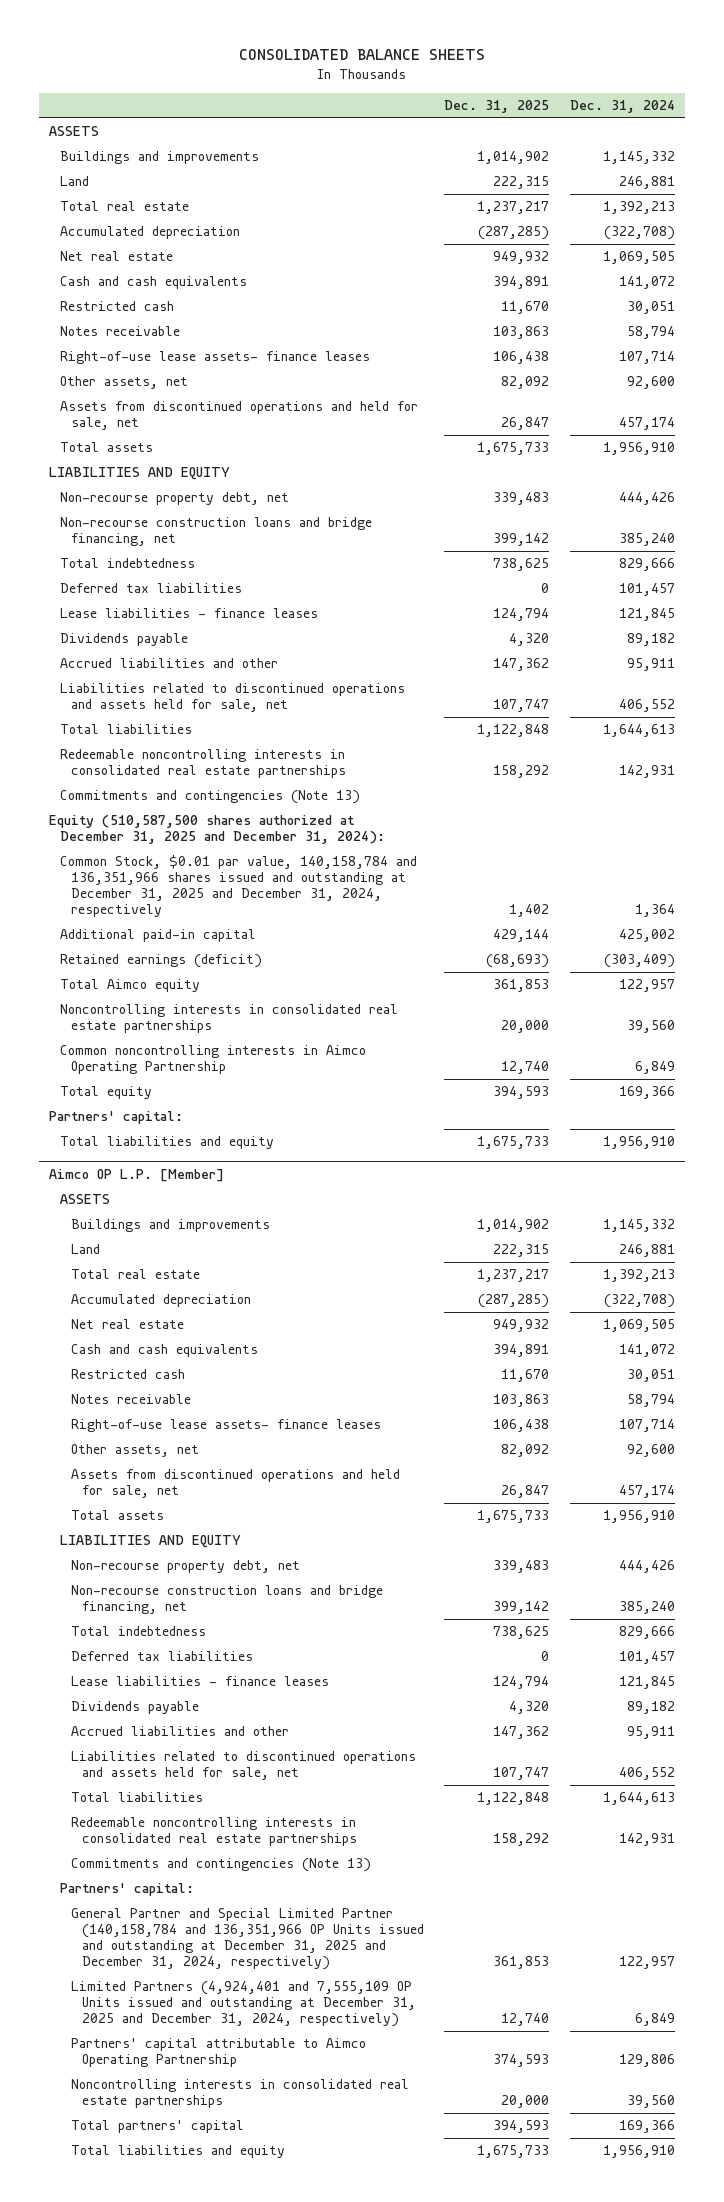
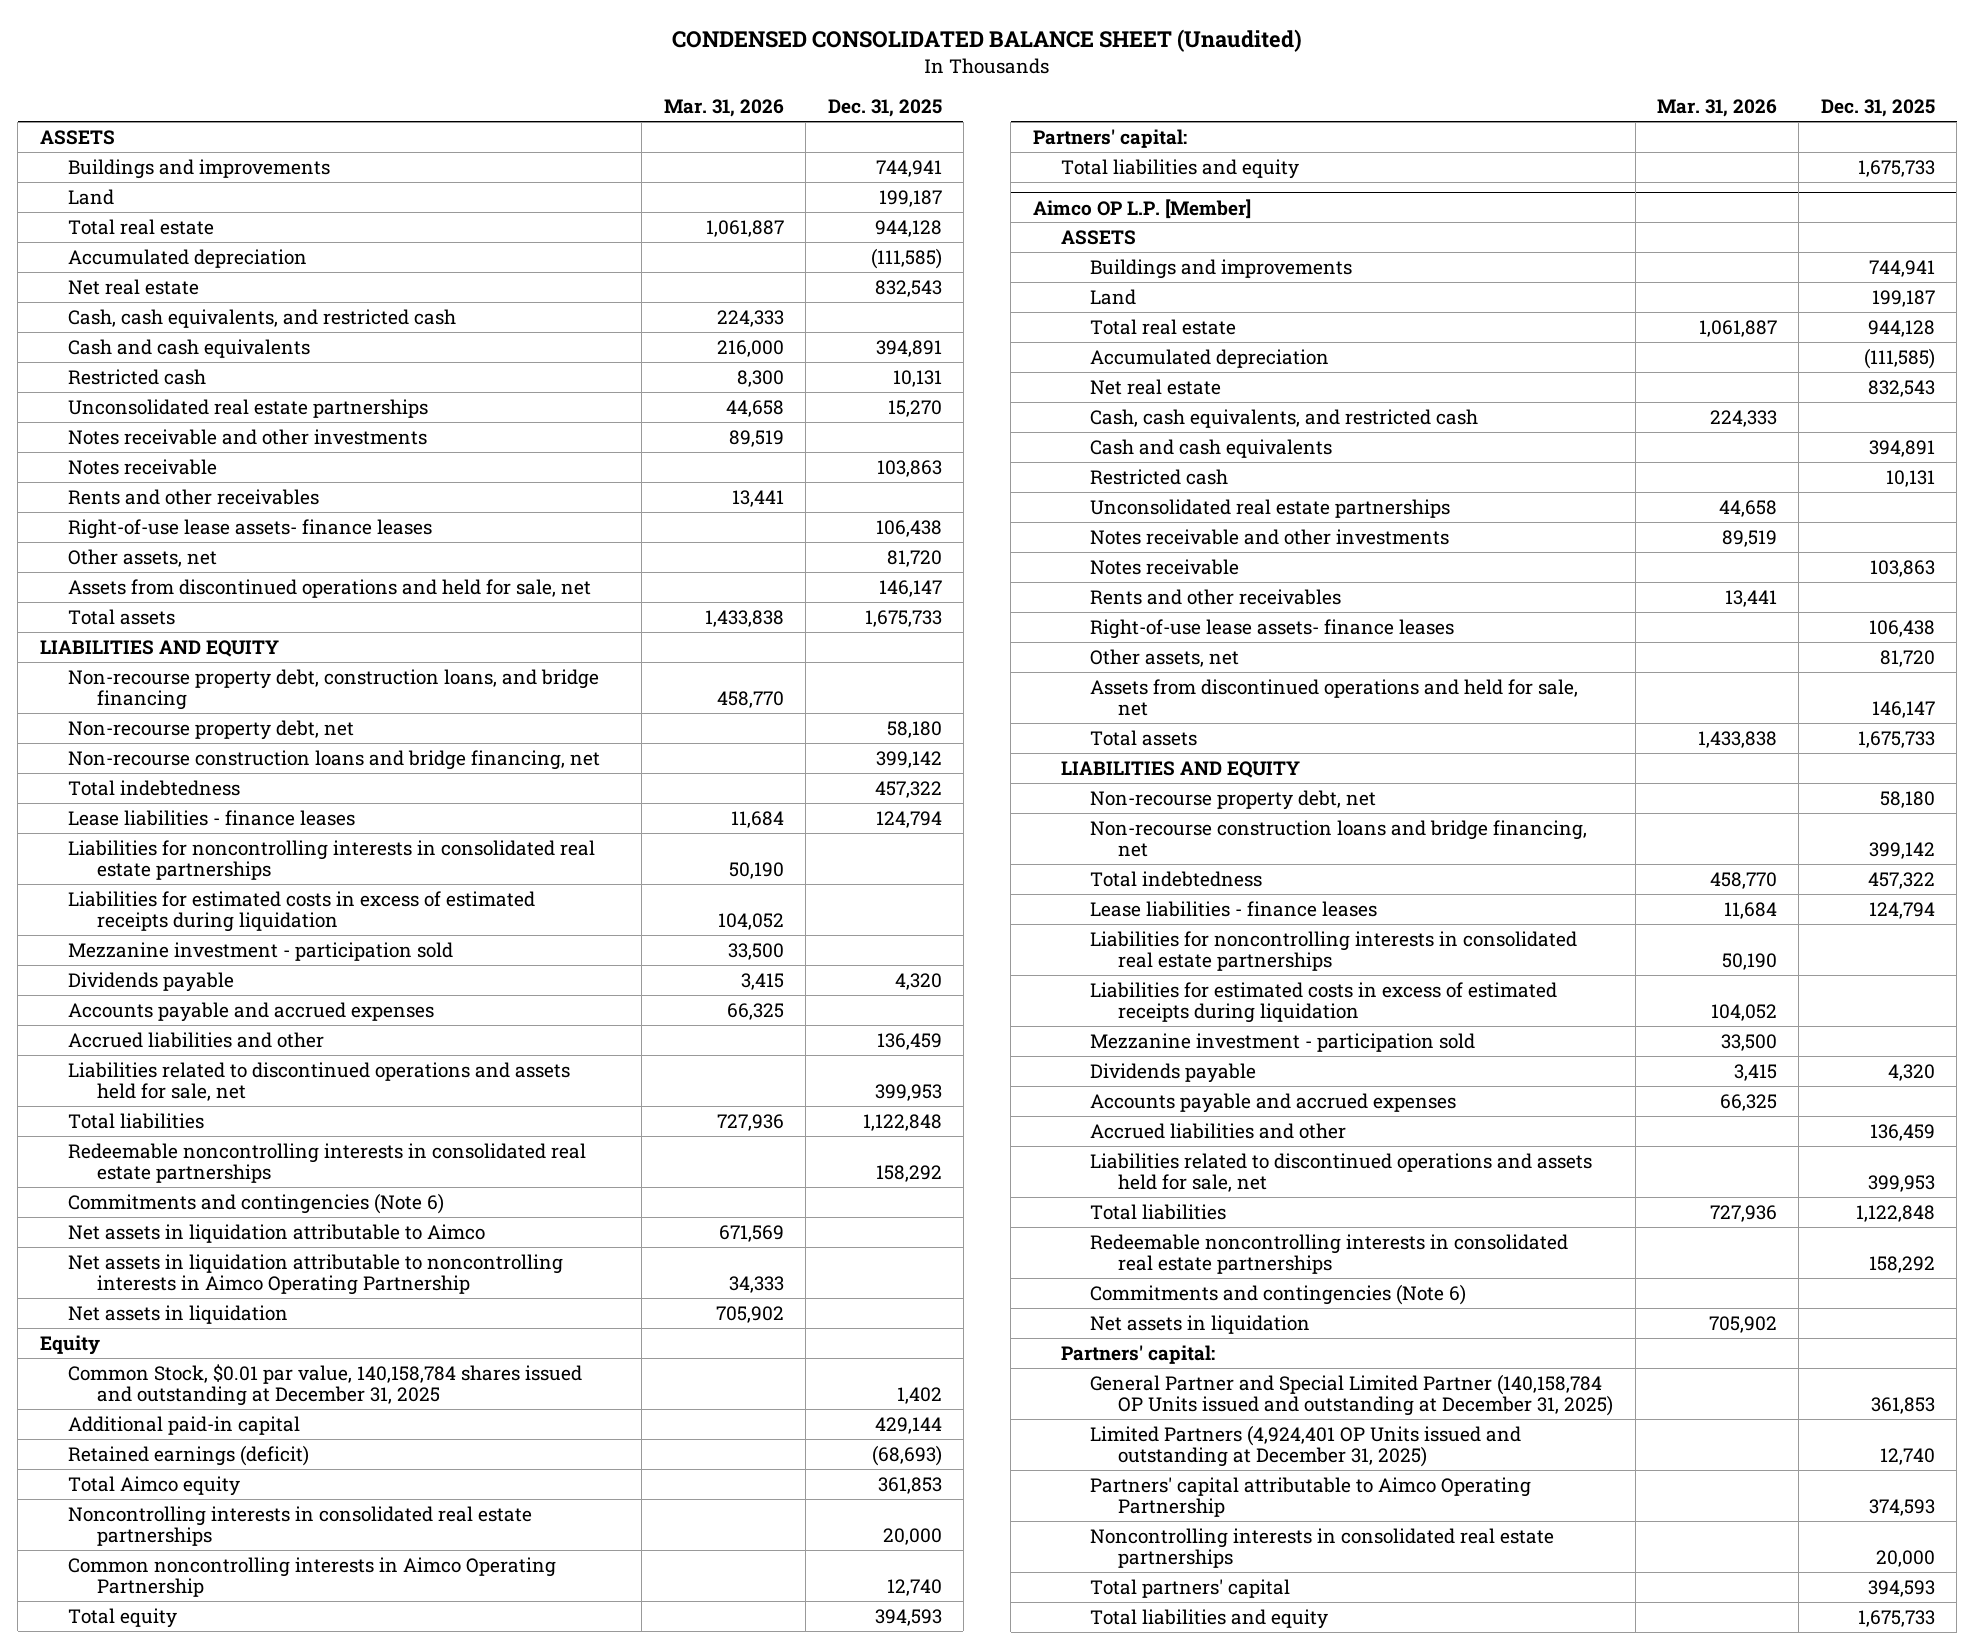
- CONSOLIDATED BALANCE SHEETS
+ CONDENSED CONSOLIDATED BALANCE SHEET (Unaudited)
- | Dec. 31, 2025 | Dec. 31, 2024
+ | Mar. 31, 2026 | Dec. 31, 2025
- Buildings and improvements | 1,014,902 | 1,145,332
- Land | 222,315 | 246,881
- Total real estate | 1,237,217 | 1,392,213
- Accumulated depreciation | (287,285) | (322,708)
- Net real estate | 949,932 | 1,069,505
+ Buildings and improvements | | 744,941
+ Land | | 199,187
+ Total real estate | 1,061,887 | 944,128
+ Accumulated depreciation | | (111,585)
+ Net real estate | | 832,543
+ Cash, cash equivalents, and restricted cash | 224,333 |
- Restricted cash | 11,670 | 30,051
+ Restricted cash | 8,300 | 10,131
+ Unconsolidated real estate partnerships | 44,658 | 15,270
+ Notes receivable and other investments | 89,519 |
+ Rents and other receivables | 13,441 |
- Other assets, net | 82,092 | 92,600
- Assets from discontinued operations and held for sale, net | 26,847 | 457,174
+ Other assets, net | | 81,720
+ Assets from discontinued operations and held for sale, net | | 146,147
- Non-recourse property debt, net | 339,483 | 444,426
+ Non-recourse property debt, construction loans, and bridge financing | 458,770 |
+ Non-recourse property debt, net | | 58,180
- Total indebtedness | 738,625 | 829,666
- Deferred tax liabilities | 0 | 101,457
+ Total indebtedness | | 457,322
+ Liabilities for noncontrolling interests in consolidated real estate partnerships | 50,190 |
+ Liabilities for estimated costs in excess of estimated receipts during liquidation | 104,052 |
+ Mezzanine investment - participation sold | 33,500 |
- Accrued liabilities and other | 147,362 | 95,911
- Liabilities related to discontinued operations and assets held for sale, net | 107,747 | 406,552
+ Accounts payable and accrued expenses | 66,325 |
+ Accrued liabilities and other | | 136,459
+ Liabilities related to discontinued operations and assets held for sale, net | | 399,953
- Commitments and contingencies (Note 13)
- Equity (510,587,500 shares authorized at December 31, 2025 and December 31, 2024):
- Common Stock, $0.01 par value, 140,158,784 and 136,351,966 shares issued and outstanding at December 31, 2025 and December 31, 2024, respectively | 1,402 | 1,364
+ Commitments and contingencies (Note 6)
+ Net assets in liquidation attributable to Aimco | 671,569 |
+ Net assets in liquidation attributable to noncontrolling interests in Aimco Operating Partnership | 34,333 |
+ Net assets in liquidation | 705,902 |
+ Equity
+ Common Stock, $0.01 par value, 140,158,784 shares issued and outstanding at December 31, 2025 | | 1,402
@ Aimco OP L.P. [Member]
- Buildings and improvements | 1,014,902 | 1,145,332
- Land | 222,315 | 246,881
- Total real estate | 1,237,217 | 1,392,213
- Accumulated depreciation | (287,285) | (322,708)
- Net real estate | 949,932 | 1,069,505
+ Buildings and improvements | | 744,941
+ Land | | 199,187
+ Total real estate | 1,061,887 | 944,128
+ Accumulated depreciation | | (111,585)
+ Net real estate | | 832,543
+ Cash, cash equivalents, and restricted cash | 224,333 |
- Restricted cash | 11,670 | 30,051
+ Restricted cash | | 10,131
+ Unconsolidated real estate partnerships | 44,658 |
+ Notes receivable and other investments | 89,519 |
+ Rents and other receivables | 13,441 |
- Other assets, net | 82,092 | 92,600
- Assets from discontinued operations and held for sale, net | 26,847 | 457,174
+ Other assets, net | | 81,720
+ Assets from discontinued operations and held for sale, net | | 146,147
- Non-recourse property debt, net | 339,483 | 444,426
+ Non-recourse property debt, net | | 58,180
- Total indebtedness | 738,625 | 829,666
- Deferred tax liabilities | 0 | 101,457
+ Total indebtedness | 458,770 | 457,322
+ Liabilities for noncontrolling interests in consolidated real estate partnerships | 50,190 |
+ Liabilities for estimated costs in excess of estimated receipts during liquidation | 104,052 |
+ Mezzanine investment - participation sold | 33,500 |
- Accrued liabilities and other | 147,362 | 95,911
- Liabilities related to discontinued operations and assets held for sale, net | 107,747 | 406,552
+ Accounts payable and accrued expenses | 66,325 |
+ Accrued liabilities and other | | 136,459
+ Liabilities related to discontinued operations and assets held for sale, net | | 399,953
- Commitments and contingencies (Note 13)
+ Commitments and contingencies (Note 6)
+ Net assets in liquidation | 705,902 |
- General Partner and Special Limited Partner (140,158,784 and 136,351,966 OP Units issued and outstanding at December 31, 2025 and December 31, 2024, respectively) | 361,853 | 122,957
- Limited Partners (4,924,401 and 7,555,109 OP Units issued and outstanding at December 31, 2025 and December 31, 2024, respectively) | 12,740 | 6,849
+ General Partner and Special Limited Partner (140,158,784 OP Units issued and outstanding at December 31, 2025) | | 361,853
+ Limited Partners (4,924,401 OP Units issued and outstanding at December 31, 2025) | | 12,740

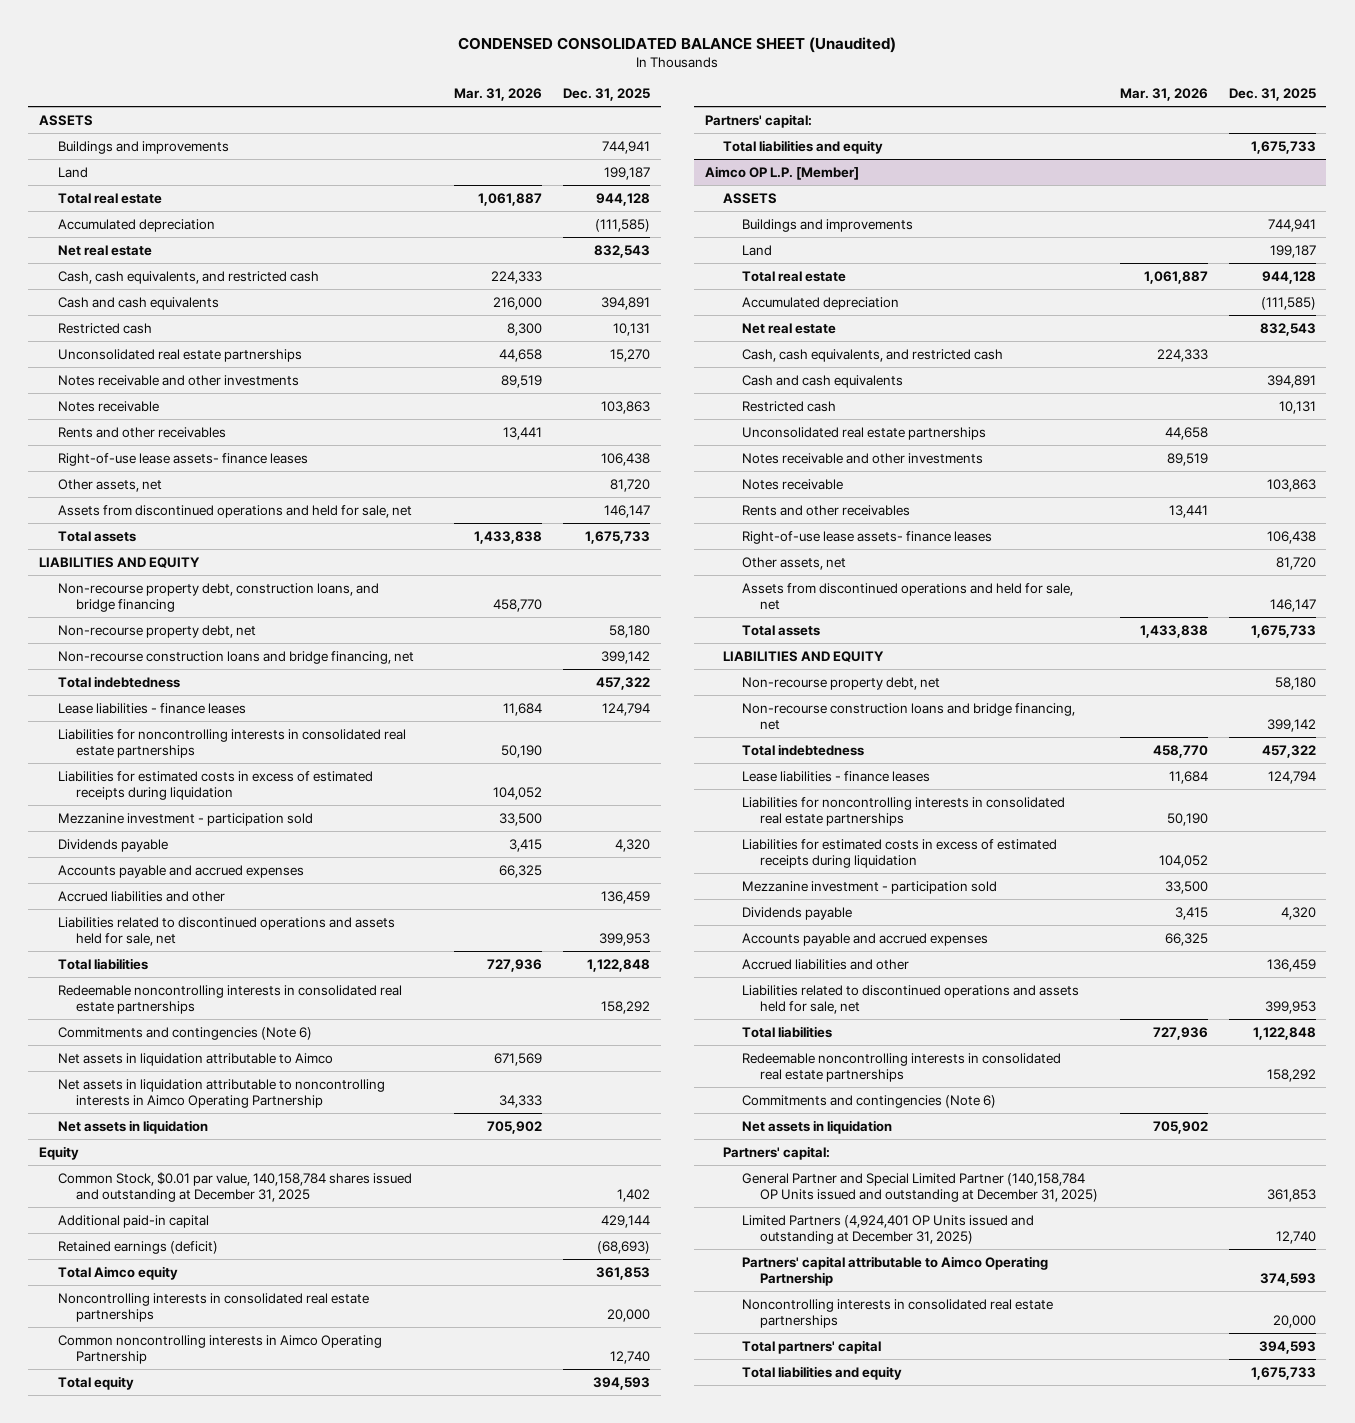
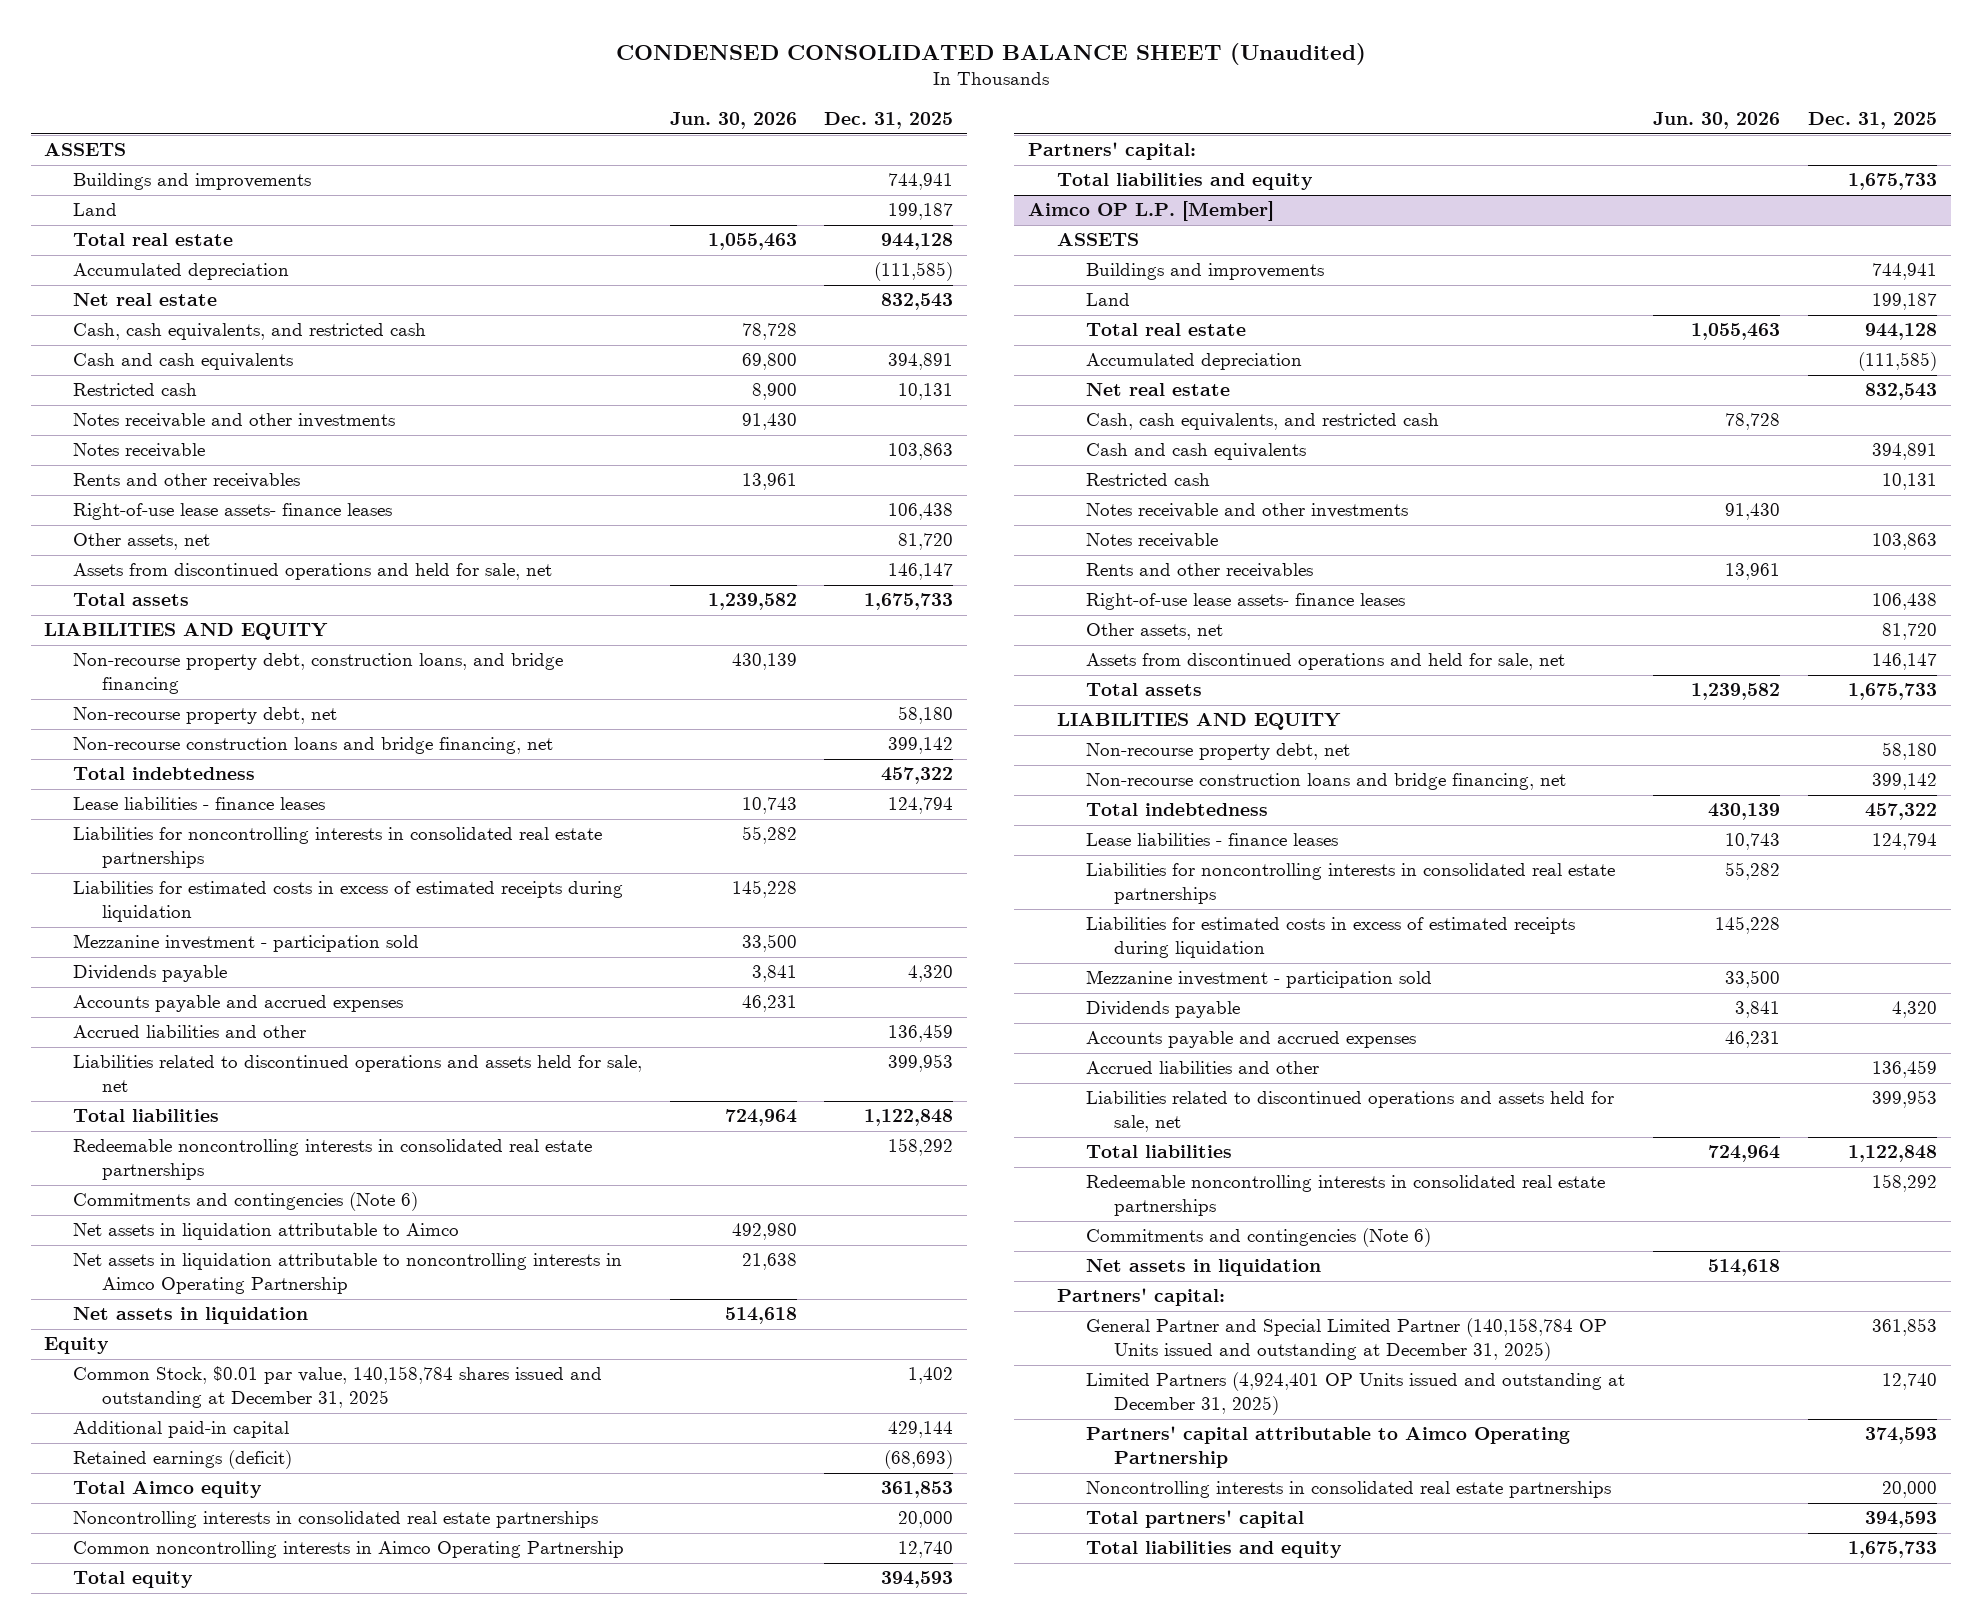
- | Mar. 31, 2026 | Dec. 31, 2025
+ | Jun. 30, 2026 | Dec. 31, 2025
- Unconsolidated real estate partnerships | 44,658 | 15,270
@ Aimco OP L.P. [Member]
- Unconsolidated real estate partnerships | 44,658 |

